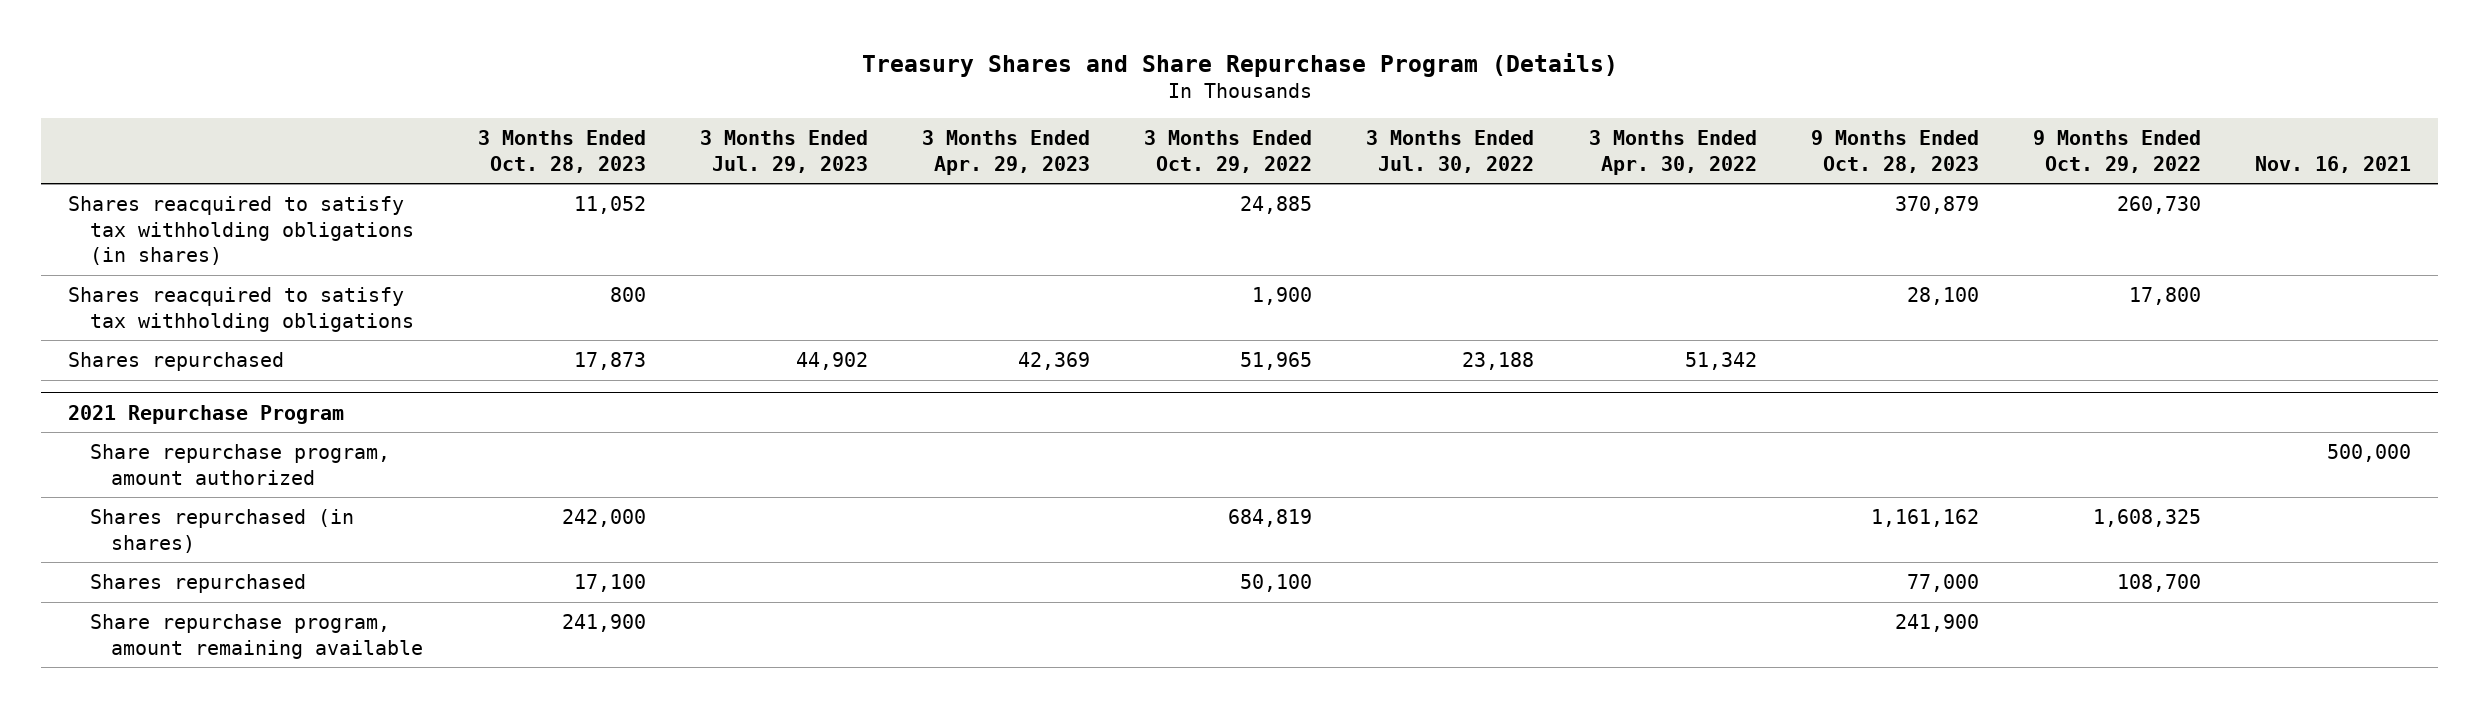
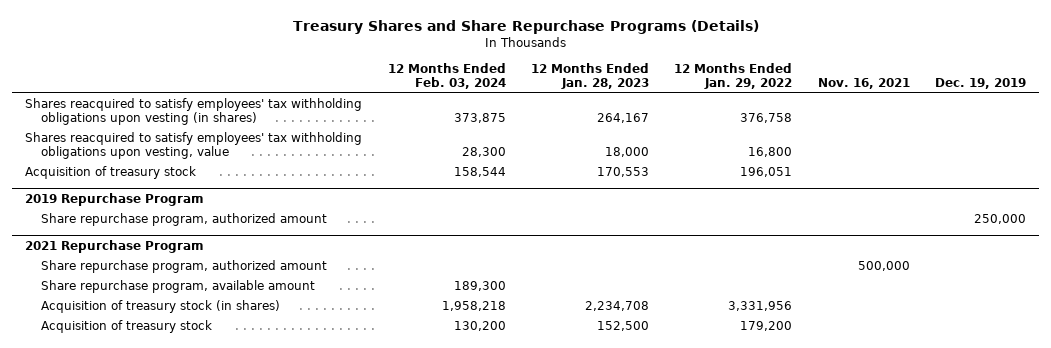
- Treasury Shares and Share Repurchase Program (Details)
+ Treasury Shares and Share Repurchase Programs (Details)
- | 3 Months Ended Oct. 28, 2023 | 3 Months Ended Jul. 29, 2023 | 3 Months Ended Apr. 29, 2023 | 3 Months Ended Oct. 29, 2022 | 3 Months Ended Jul. 30, 2022 | 3 Months Ended Apr. 30, 2022 | 9 Months Ended Oct. 28, 2023 | 9 Months Ended Oct. 29, 2022 | Nov. 16, 2021
+ | 12 Months Ended Feb. 03, 2024 | 12 Months Ended Jan. 28, 2023 | 12 Months Ended Jan. 29, 2022 | Nov. 16, 2021 | Dec. 19, 2019
- Shares reacquired to satisfy tax withholding obligations (in shares) | 11,052 | | | 24,885 | | | 370,879 | 260,730 |
- Shares reacquired to satisfy tax withholding obligations | 800 | | | 1,900 | | | 28,100 | 17,800 |
- Shares repurchased | 17,873 | 44,902 | 42,369 | 51,965 | 23,188 | 51,342 | | |
+ Shares reacquired to satisfy employees' tax withholding obligations upon vesting (in shares) | 373,875 | 264,167 | 376,758 | |
+ Shares reacquired to satisfy employees' tax withholding obligations upon vesting, value | 28,300 | 18,000 | 16,800 | |
+ Acquisition of treasury stock | 158,544 | 170,553 | 196,051 | |
+ 2019 Repurchase Program
+ Share repurchase program, authorized amount | | | | | 250,000
@ 2021 Repurchase Program
- Share repurchase program, amount authorized | | | | | | | | | 500,000
- Shares repurchased (in shares) | 242,000 | | | 684,819 | | | 1,161,162 | 1,608,325 |
- Shares repurchased | 17,100 | | | 50,100 | | | 77,000 | 108,700 |
- Share repurchase program, amount remaining available | 241,900 | | | | | | 241,900 | |
+ Share repurchase program, authorized amount | | | | 500,000 |
+ Share repurchase program, available amount | 189,300 | | | |
+ Acquisition of treasury stock (in shares) | 1,958,218 | 2,234,708 | 3,331,956 | |
+ Acquisition of treasury stock | 130,200 | 152,500 | 179,200 | |

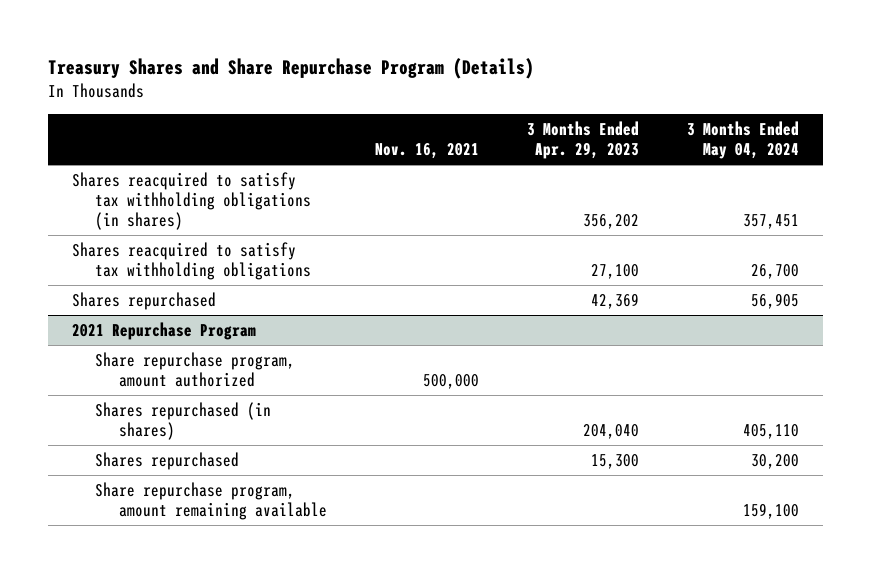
- Treasury Shares and Share Repurchase Programs (Details)
+ Treasury Shares and Share Repurchase Program (Details)
- | 12 Months Ended Feb. 03, 2024 | 12 Months Ended Jan. 28, 2023 | 12 Months Ended Jan. 29, 2022 | Nov. 16, 2021 | Dec. 19, 2019
+ | Nov. 16, 2021 | 3 Months Ended Apr. 29, 2023 | 3 Months Ended May 04, 2024
- Shares reacquired to satisfy employees' tax withholding obligations upon vesting (in shares) | 373,875 | 264,167 | 376,758 | |
- Shares reacquired to satisfy employees' tax withholding obligations upon vesting, value | 28,300 | 18,000 | 16,800 | |
- Acquisition of treasury stock | 158,544 | 170,553 | 196,051 | |
- 2019 Repurchase Program
- Share repurchase program, authorized amount | | | | | 250,000
+ Shares reacquired to satisfy tax withholding obligations (in shares) | | 356,202 | 357,451
+ Shares reacquired to satisfy tax withholding obligations | | 27,100 | 26,700
+ Shares repurchased | | 42,369 | 56,905
@ 2021 Repurchase Program
- Share repurchase program, authorized amount | | | | 500,000 |
- Share repurchase program, available amount | 189,300 | | | |
- Acquisition of treasury stock (in shares) | 1,958,218 | 2,234,708 | 3,331,956 | |
- Acquisition of treasury stock | 130,200 | 152,500 | 179,200 | |
+ Share repurchase program, amount authorized | 500,000 | |
+ Shares repurchased (in shares) | | 204,040 | 405,110
+ Shares repurchased | | 15,300 | 30,200
+ Share repurchase program, amount remaining available | | | 159,100

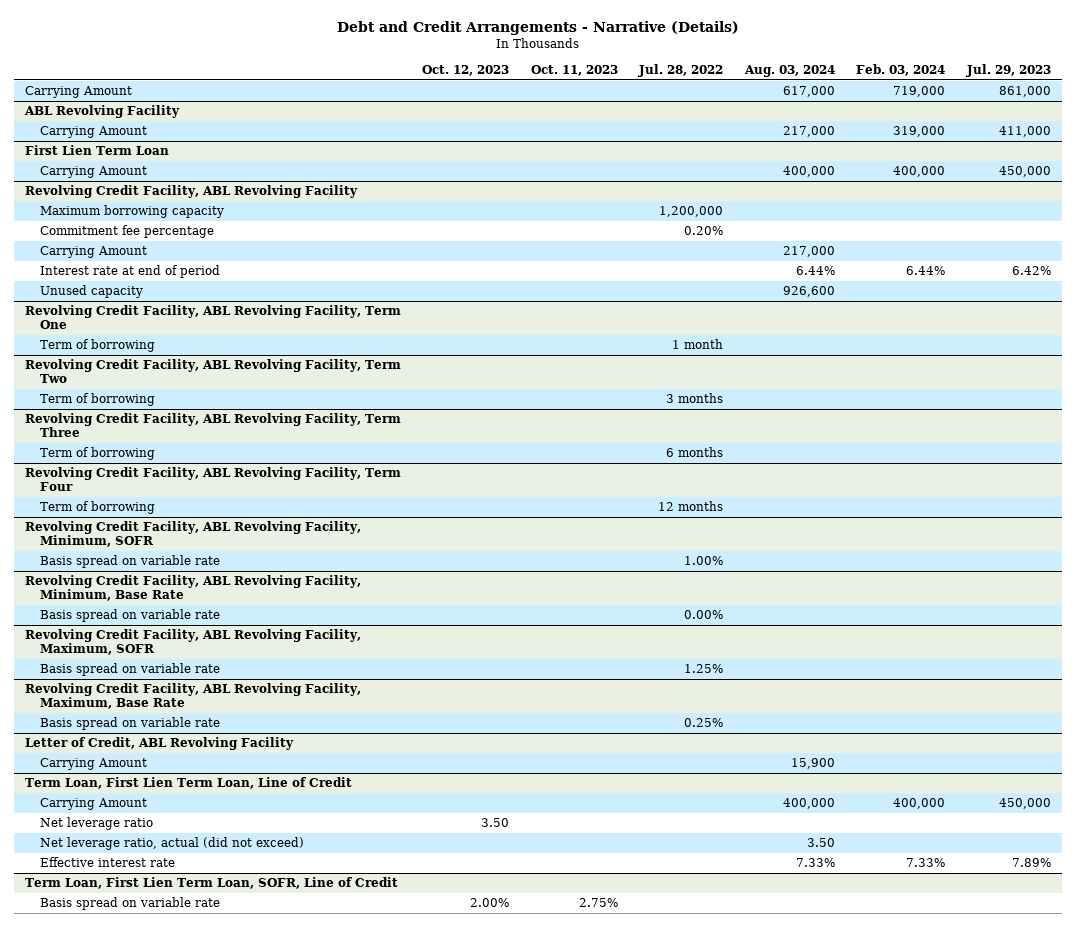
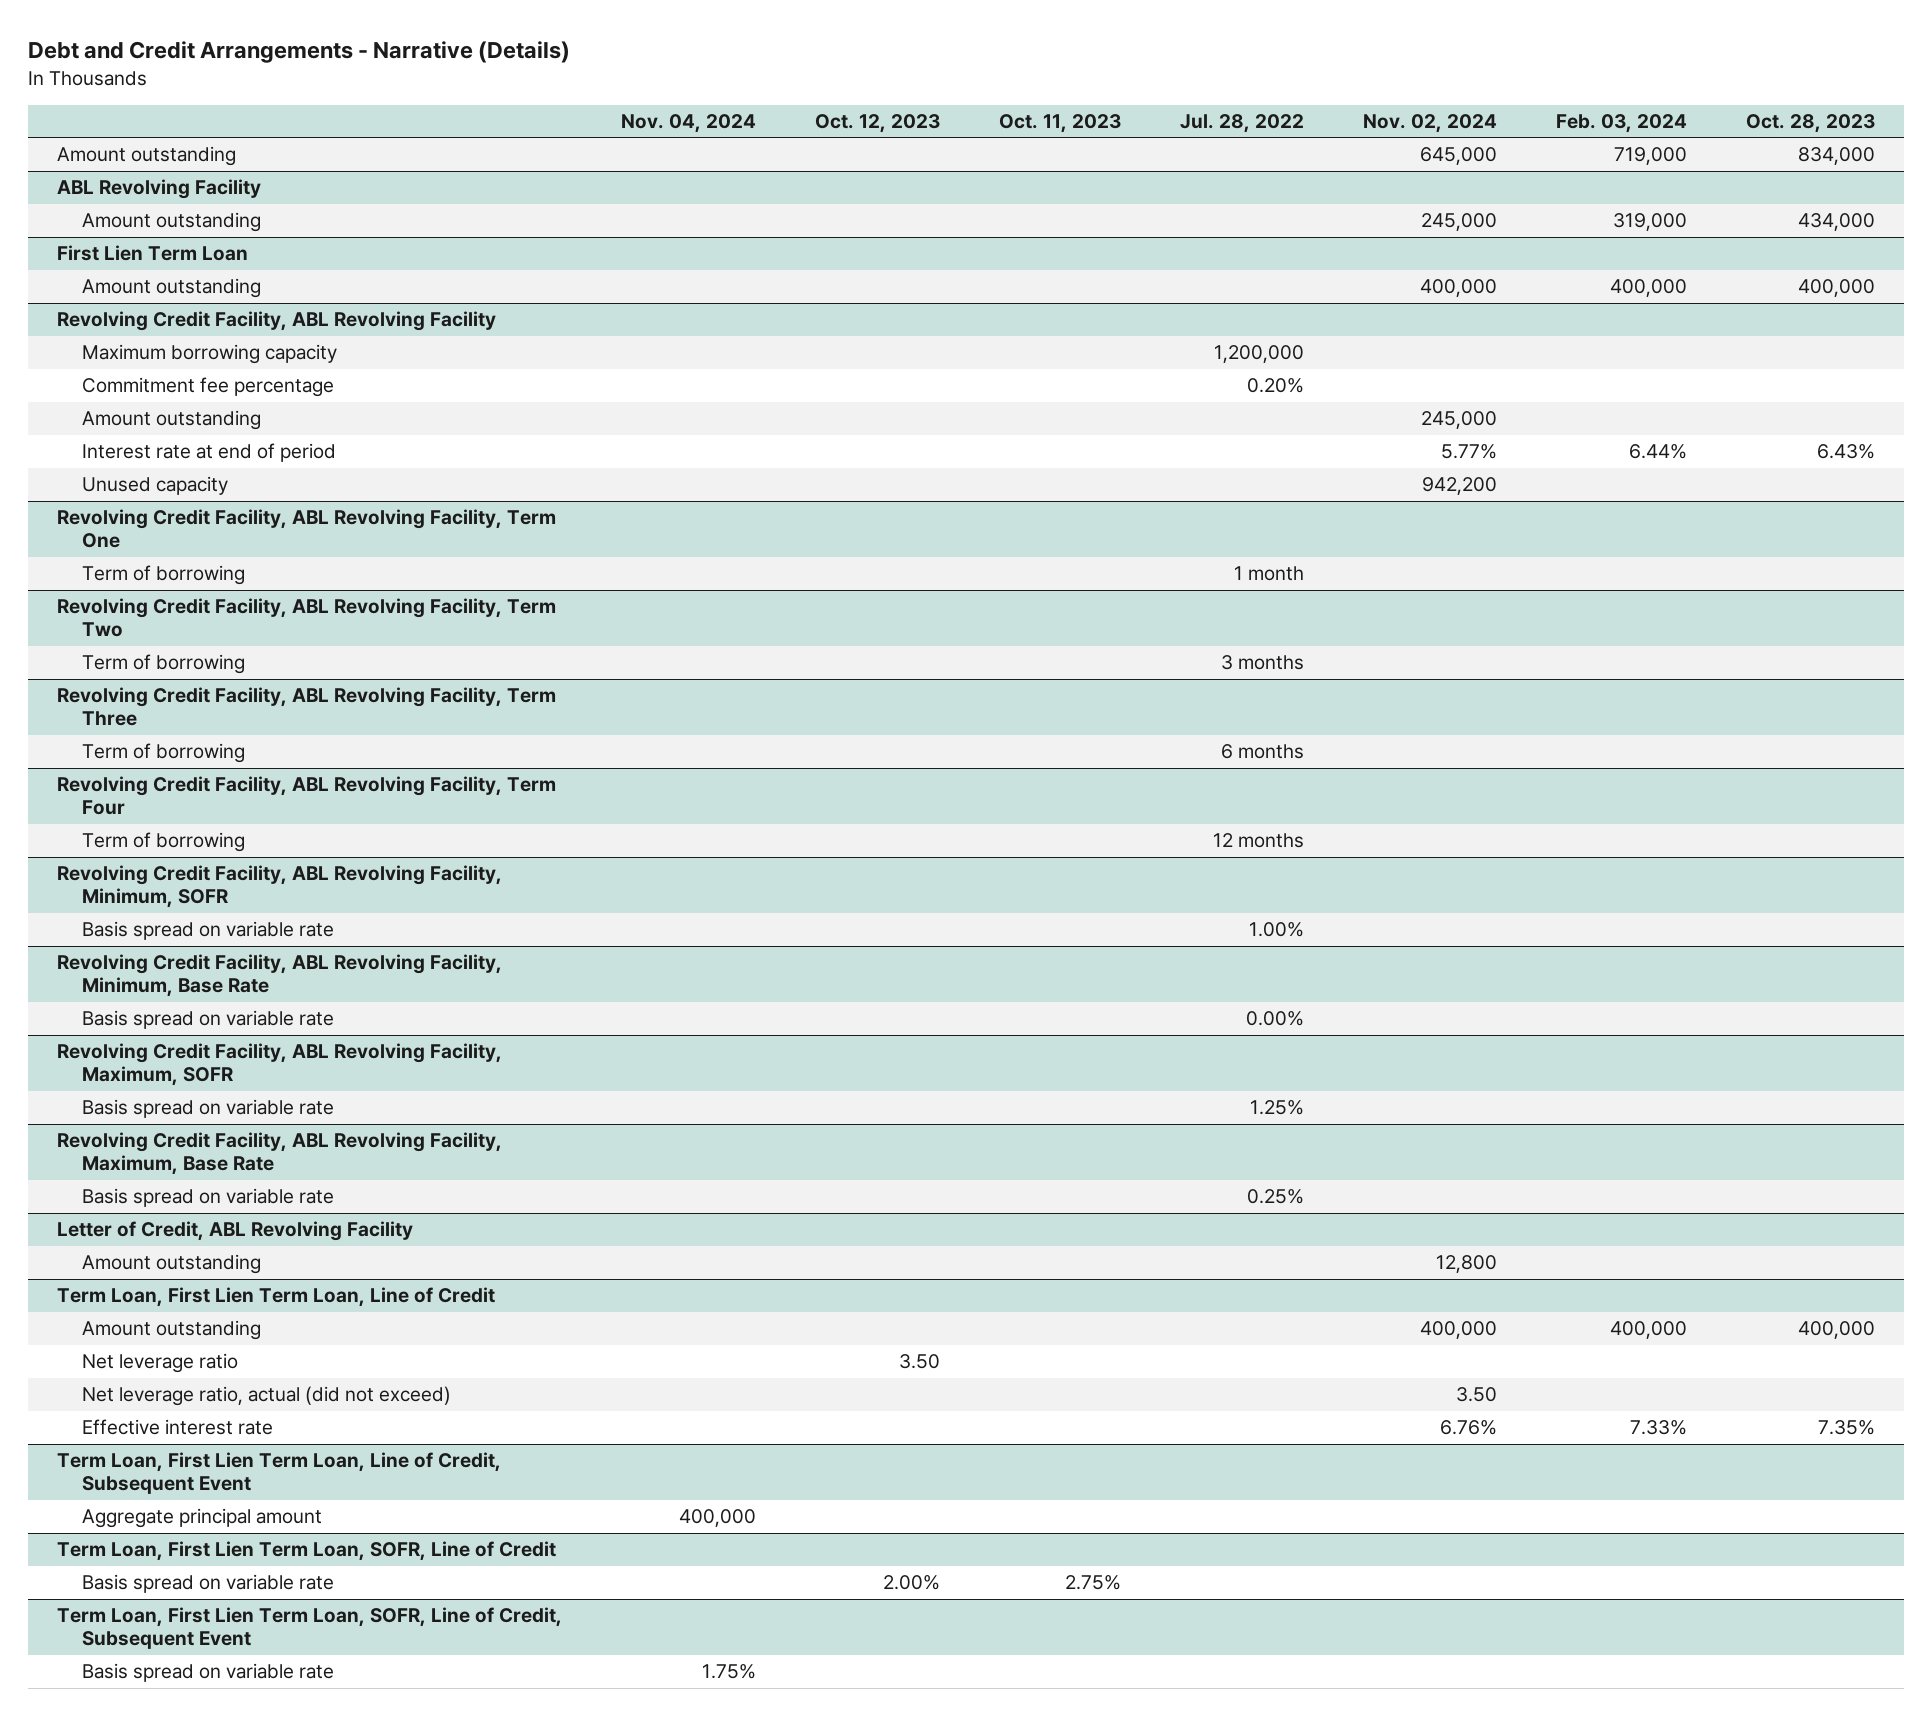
- | Oct. 12, 2023 | Oct. 11, 2023 | Jul. 28, 2022 | Aug. 03, 2024 | Feb. 03, 2024 | Jul. 29, 2023
+ | Nov. 04, 2024 | Oct. 12, 2023 | Oct. 11, 2023 | Jul. 28, 2022 | Nov. 02, 2024 | Feb. 03, 2024 | Oct. 28, 2023
- Carrying Amount | | | | 617,000 | 719,000 | 861,000
+ Amount outstanding | | | | | 645,000 | 719,000 | 834,000
@ ABL Revolving Facility
- Carrying Amount | | | | 217,000 | 319,000 | 411,000
+ Amount outstanding | | | | | 245,000 | 319,000 | 434,000
@ First Lien Term Loan
- Carrying Amount | | | | 400,000 | 400,000 | 450,000
+ Amount outstanding | | | | | 400,000 | 400,000 | 400,000
@ Revolving Credit Facility, ABL Revolving Facility
- Carrying Amount | | | | 217,000 | |
+ Amount outstanding | | | | | 245,000 | |
@ Letter of Credit, ABL Revolving Facility
- Carrying Amount | | | | 15,900 | |
+ Amount outstanding | | | | | 12,800 | |
@ Term Loan, First Lien Term Loan, Line of Credit
- Carrying Amount | | | | 400,000 | 400,000 | 450,000
+ Amount outstanding | | | | | 400,000 | 400,000 | 400,000
+ Term Loan, First Lien Term Loan, Line of Credit, Subsequent Event
+ Aggregate principal amount | 400,000 | | | | | |
+ Term Loan, First Lien Term Loan, SOFR, Line of Credit, Subsequent Event
+ Basis spread on variable rate | 1.75% | | | | | |

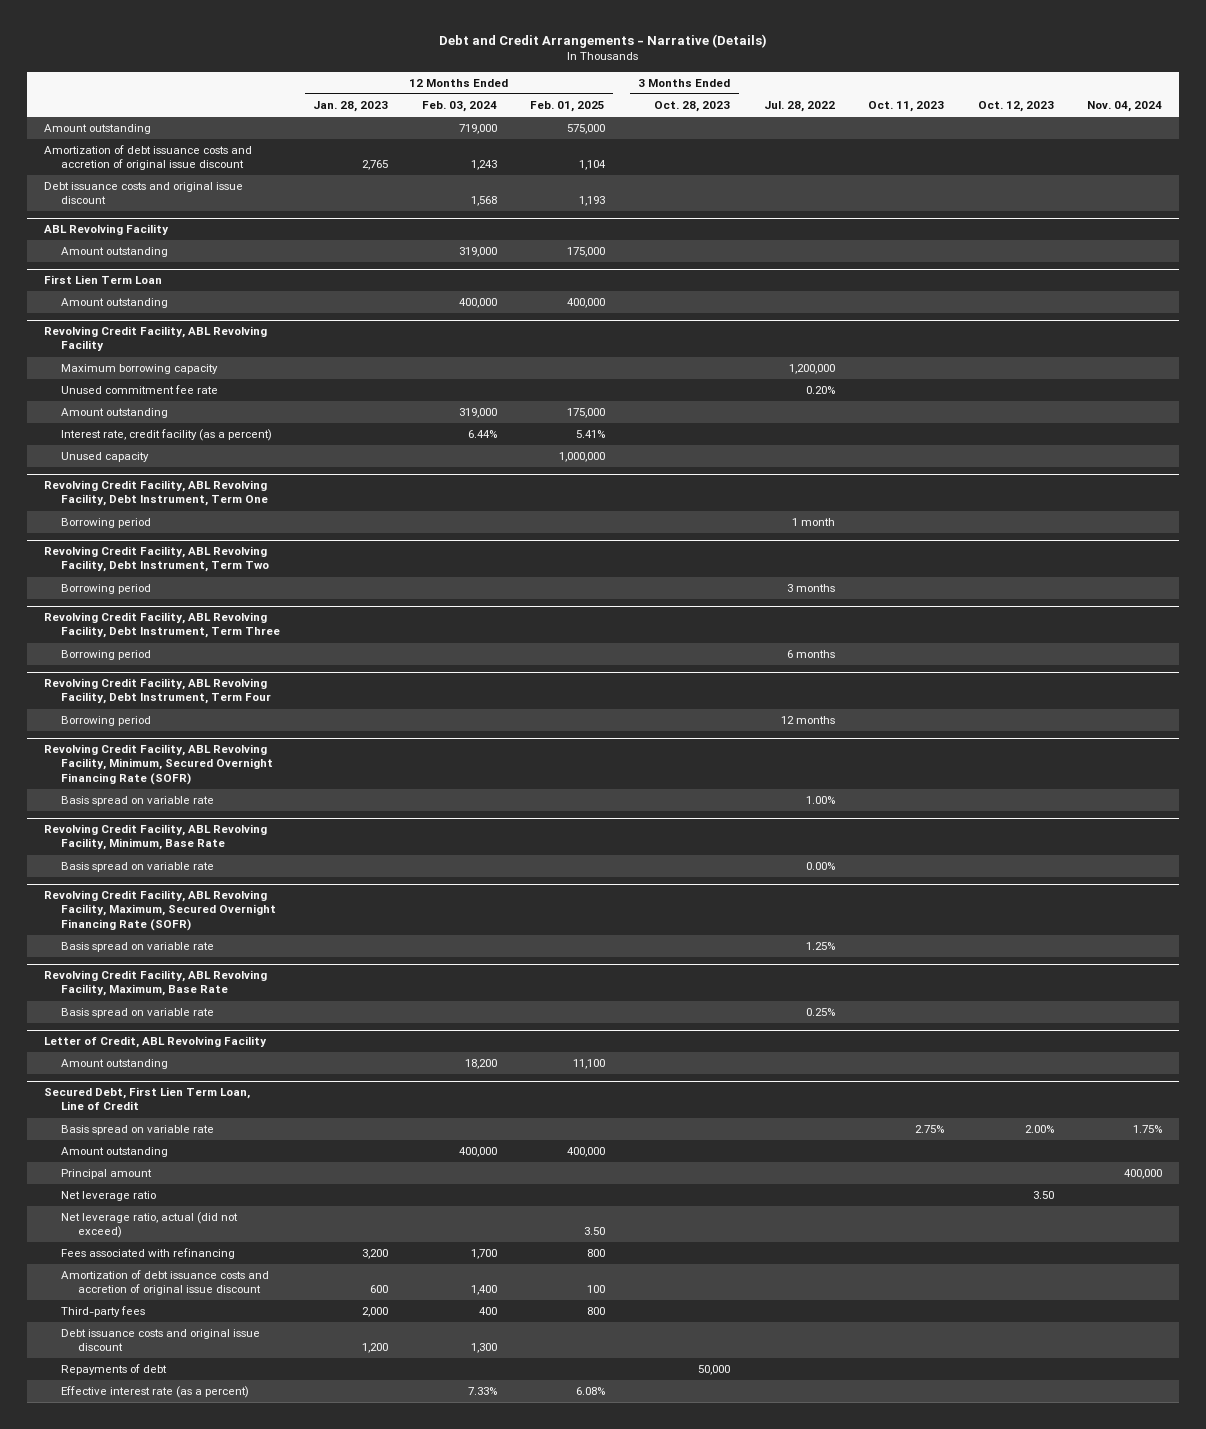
- | Nov. 04, 2024 | Oct. 12, 2023 | Oct. 11, 2023 | Jul. 28, 2022 | Nov. 02, 2024 | Feb. 03, 2024 | Oct. 28, 2023
+ | 12 Months Ended Jan. 28, 2023 | 12 Months Ended Feb. 03, 2024 | 12 Months Ended Feb. 01, 2025 | 3 Months Ended Oct. 28, 2023 | Jul. 28, 2022 | Oct. 11, 2023 | Oct. 12, 2023 | Nov. 04, 2024
+ Amortization of debt issuance costs and accretion of original issue discount | 2,765 | 1,243 | 1,104 | | | | |
+ Debt issuance costs and original issue discount | | 1,568 | 1,193 | | | | |
@ Revolving Credit Facility, ABL Revolving Facility
- Commitment fee percentage | | | | 0.20% | | |
+ Unused commitment fee rate | | | | | 0.20% | | |
- Interest rate at end of period | | | | | 5.77% | 6.44% | 6.43%
+ Interest rate, credit facility (as a percent) | | 6.44% | 5.41% | | | | |
- Revolving Credit Facility, ABL Revolving Facility, Term One
- Term of borrowing | | | | 1 month | | |
- Revolving Credit Facility, ABL Revolving Facility, Term Two
- Term of borrowing | | | | 3 months | | |
- Revolving Credit Facility, ABL Revolving Facility, Term Three
- Term of borrowing | | | | 6 months | | |
- Revolving Credit Facility, ABL Revolving Facility, Term Four
- Term of borrowing | | | | 12 months | | |
- Revolving Credit Facility, ABL Revolving Facility, Minimum, SOFR
+ Revolving Credit Facility, ABL Revolving Facility, Debt Instrument, Term One
+ Borrowing period | | | | | 1 month | | |
+ Revolving Credit Facility, ABL Revolving Facility, Debt Instrument, Term Two
+ Borrowing period | | | | | 3 months | | |
+ Revolving Credit Facility, ABL Revolving Facility, Debt Instrument, Term Three
+ Borrowing period | | | | | 6 months | | |
+ Revolving Credit Facility, ABL Revolving Facility, Debt Instrument, Term Four
+ Borrowing period | | | | | 12 months | | |
+ Revolving Credit Facility, ABL Revolving Facility, Minimum, Secured Overnight Financing Rate (SOFR)
- Revolving Credit Facility, ABL Revolving Facility, Maximum, SOFR
+ Revolving Credit Facility, ABL Revolving Facility, Maximum, Secured Overnight Financing Rate (SOFR)
- Term Loan, First Lien Term Loan, Line of Credit
+ Secured Debt, First Lien Term Loan, Line of Credit
+ Basis spread on variable rate | | | | | | 2.75% | 2.00% | 1.75%
+ Principal amount | | | | | | | | 400,000
- Effective interest rate | | | | | 6.76% | 7.33% | 7.35%
- Term Loan, First Lien Term Loan, Line of Credit, Subsequent Event
- Aggregate principal amount | 400,000 | | | | | |
- Term Loan, First Lien Term Loan, SOFR, Line of Credit
- Basis spread on variable rate | | 2.00% | 2.75% | | | |
- Term Loan, First Lien Term Loan, SOFR, Line of Credit, Subsequent Event
- Basis spread on variable rate | 1.75% | | | | | |
+ Fees associated with refinancing | 3,200 | 1,700 | 800 | | | | |
+ Amortization of debt issuance costs and accretion of original issue discount | 600 | 1,400 | 100 | | | | |
+ Third-party fees | 2,000 | 400 | 800 | | | | |
+ Debt issuance costs and original issue discount | 1,200 | 1,300 | | | | | |
+ Repayments of debt | | | | 50,000 | | | |
+ Effective interest rate (as a percent) | | 7.33% | 6.08% | | | | |

